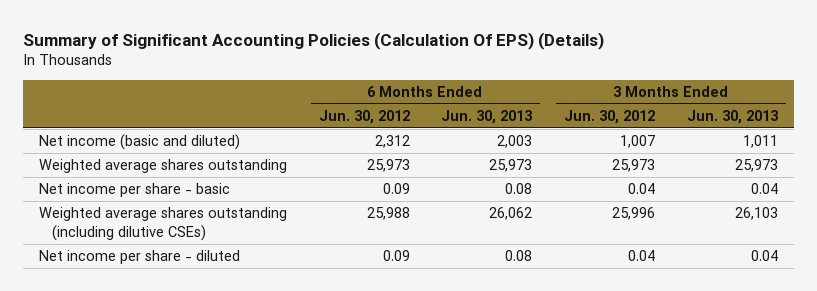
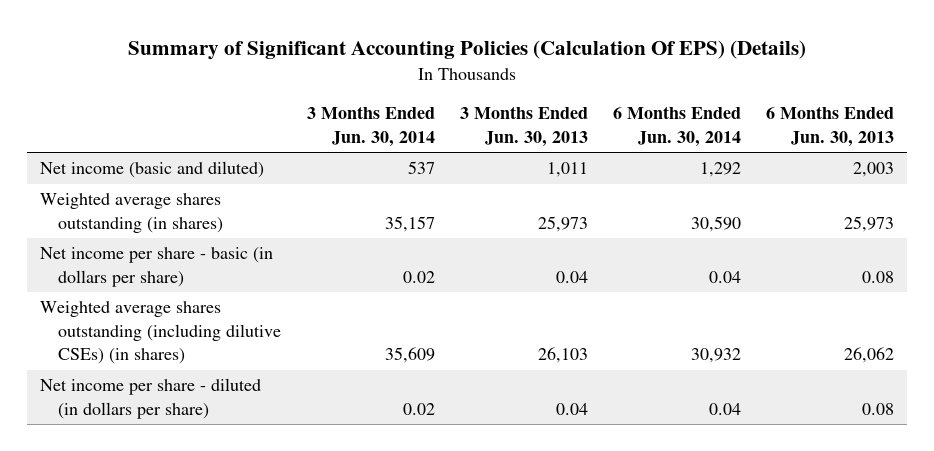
- | 6 Months Ended Jun. 30, 2012 | 6 Months Ended Jun. 30, 2013 | 3 Months Ended Jun. 30, 2012 | 3 Months Ended Jun. 30, 2013
+ | 3 Months Ended Jun. 30, 2014 | 3 Months Ended Jun. 30, 2013 | 6 Months Ended Jun. 30, 2014 | 6 Months Ended Jun. 30, 2013
- Weighted average shares outstanding | 25,973 | 25,973 | 25,973 | 25,973
- Net income per share - basic | 0.09 | 0.08 | 0.04 | 0.04
- Weighted average shares outstanding (including dilutive CSEs) | 25,988 | 26,062 | 25,996 | 26,103
- Net income per share - diluted | 0.09 | 0.08 | 0.04 | 0.04
+ Weighted average shares outstanding (in shares) | 35,157 | 25,973 | 30,590 | 25,973
+ Net income per share - basic (in dollars per share) | 0.02 | 0.04 | 0.04 | 0.08
+ Weighted average shares outstanding (including dilutive CSEs) (in shares) | 35,609 | 26,103 | 30,932 | 26,062
+ Net income per share - diluted (in dollars per share) | 0.02 | 0.04 | 0.04 | 0.08

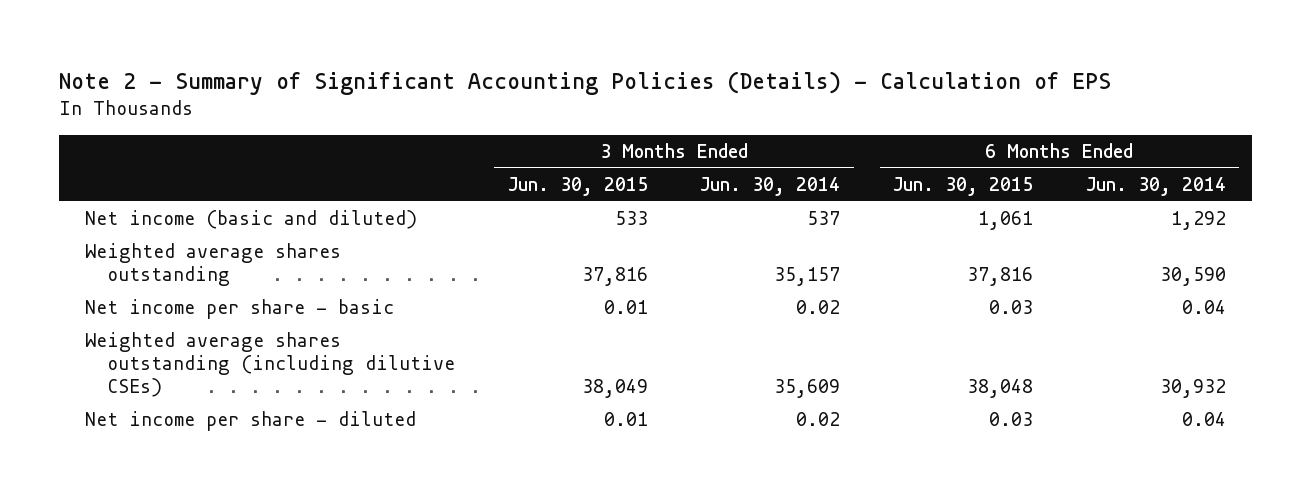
- Summary of Significant Accounting Policies (Calculation Of EPS) (Details)
+ Note 2 - Summary of Significant Accounting Policies (Details) - Calculation of EPS
- | 3 Months Ended Jun. 30, 2014 | 3 Months Ended Jun. 30, 2013 | 6 Months Ended Jun. 30, 2014 | 6 Months Ended Jun. 30, 2013
+ | 3 Months Ended Jun. 30, 2015 | 3 Months Ended Jun. 30, 2014 | 6 Months Ended Jun. 30, 2015 | 6 Months Ended Jun. 30, 2014
- Weighted average shares outstanding (in shares) | 35,157 | 25,973 | 30,590 | 25,973
- Net income per share - basic (in dollars per share) | 0.02 | 0.04 | 0.04 | 0.08
- Weighted average shares outstanding (including dilutive CSEs) (in shares) | 35,609 | 26,103 | 30,932 | 26,062
- Net income per share - diluted (in dollars per share) | 0.02 | 0.04 | 0.04 | 0.08
+ Weighted average shares outstanding | 37,816 | 35,157 | 37,816 | 30,590
+ Net income per share - basic | 0.01 | 0.02 | 0.03 | 0.04
+ Weighted average shares outstanding (including dilutive CSEs) | 38,049 | 35,609 | 38,048 | 30,932
+ Net income per share - diluted | 0.01 | 0.02 | 0.03 | 0.04

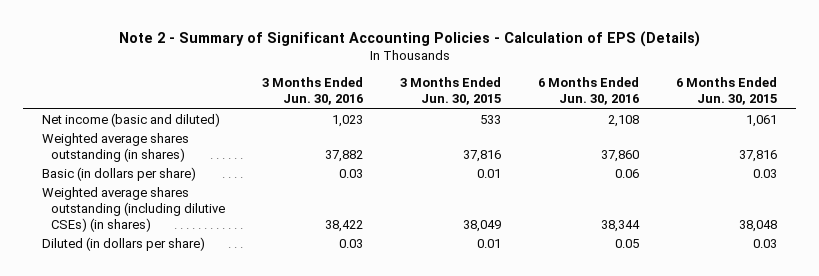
- Note 2 - Summary of Significant Accounting Policies (Details) - Calculation of EPS
+ Note 2 - Summary of Significant Accounting Policies - Calculation of EPS (Details)
- | 3 Months Ended Jun. 30, 2015 | 3 Months Ended Jun. 30, 2014 | 6 Months Ended Jun. 30, 2015 | 6 Months Ended Jun. 30, 2014
+ | 3 Months Ended Jun. 30, 2016 | 3 Months Ended Jun. 30, 2015 | 6 Months Ended Jun. 30, 2016 | 6 Months Ended Jun. 30, 2015
- Weighted average shares outstanding | 37,816 | 35,157 | 37,816 | 30,590
- Net income per share - basic | 0.01 | 0.02 | 0.03 | 0.04
- Weighted average shares outstanding (including dilutive CSEs) | 38,049 | 35,609 | 38,048 | 30,932
- Net income per share - diluted | 0.01 | 0.02 | 0.03 | 0.04
+ Weighted average shares outstanding (in shares) | 37,882 | 37,816 | 37,860 | 37,816
+ Basic (in dollars per share) | 0.03 | 0.01 | 0.06 | 0.03
+ Weighted average shares outstanding (including dilutive CSEs) (in shares) | 38,422 | 38,049 | 38,344 | 38,048
+ Diluted (in dollars per share) | 0.03 | 0.01 | 0.05 | 0.03

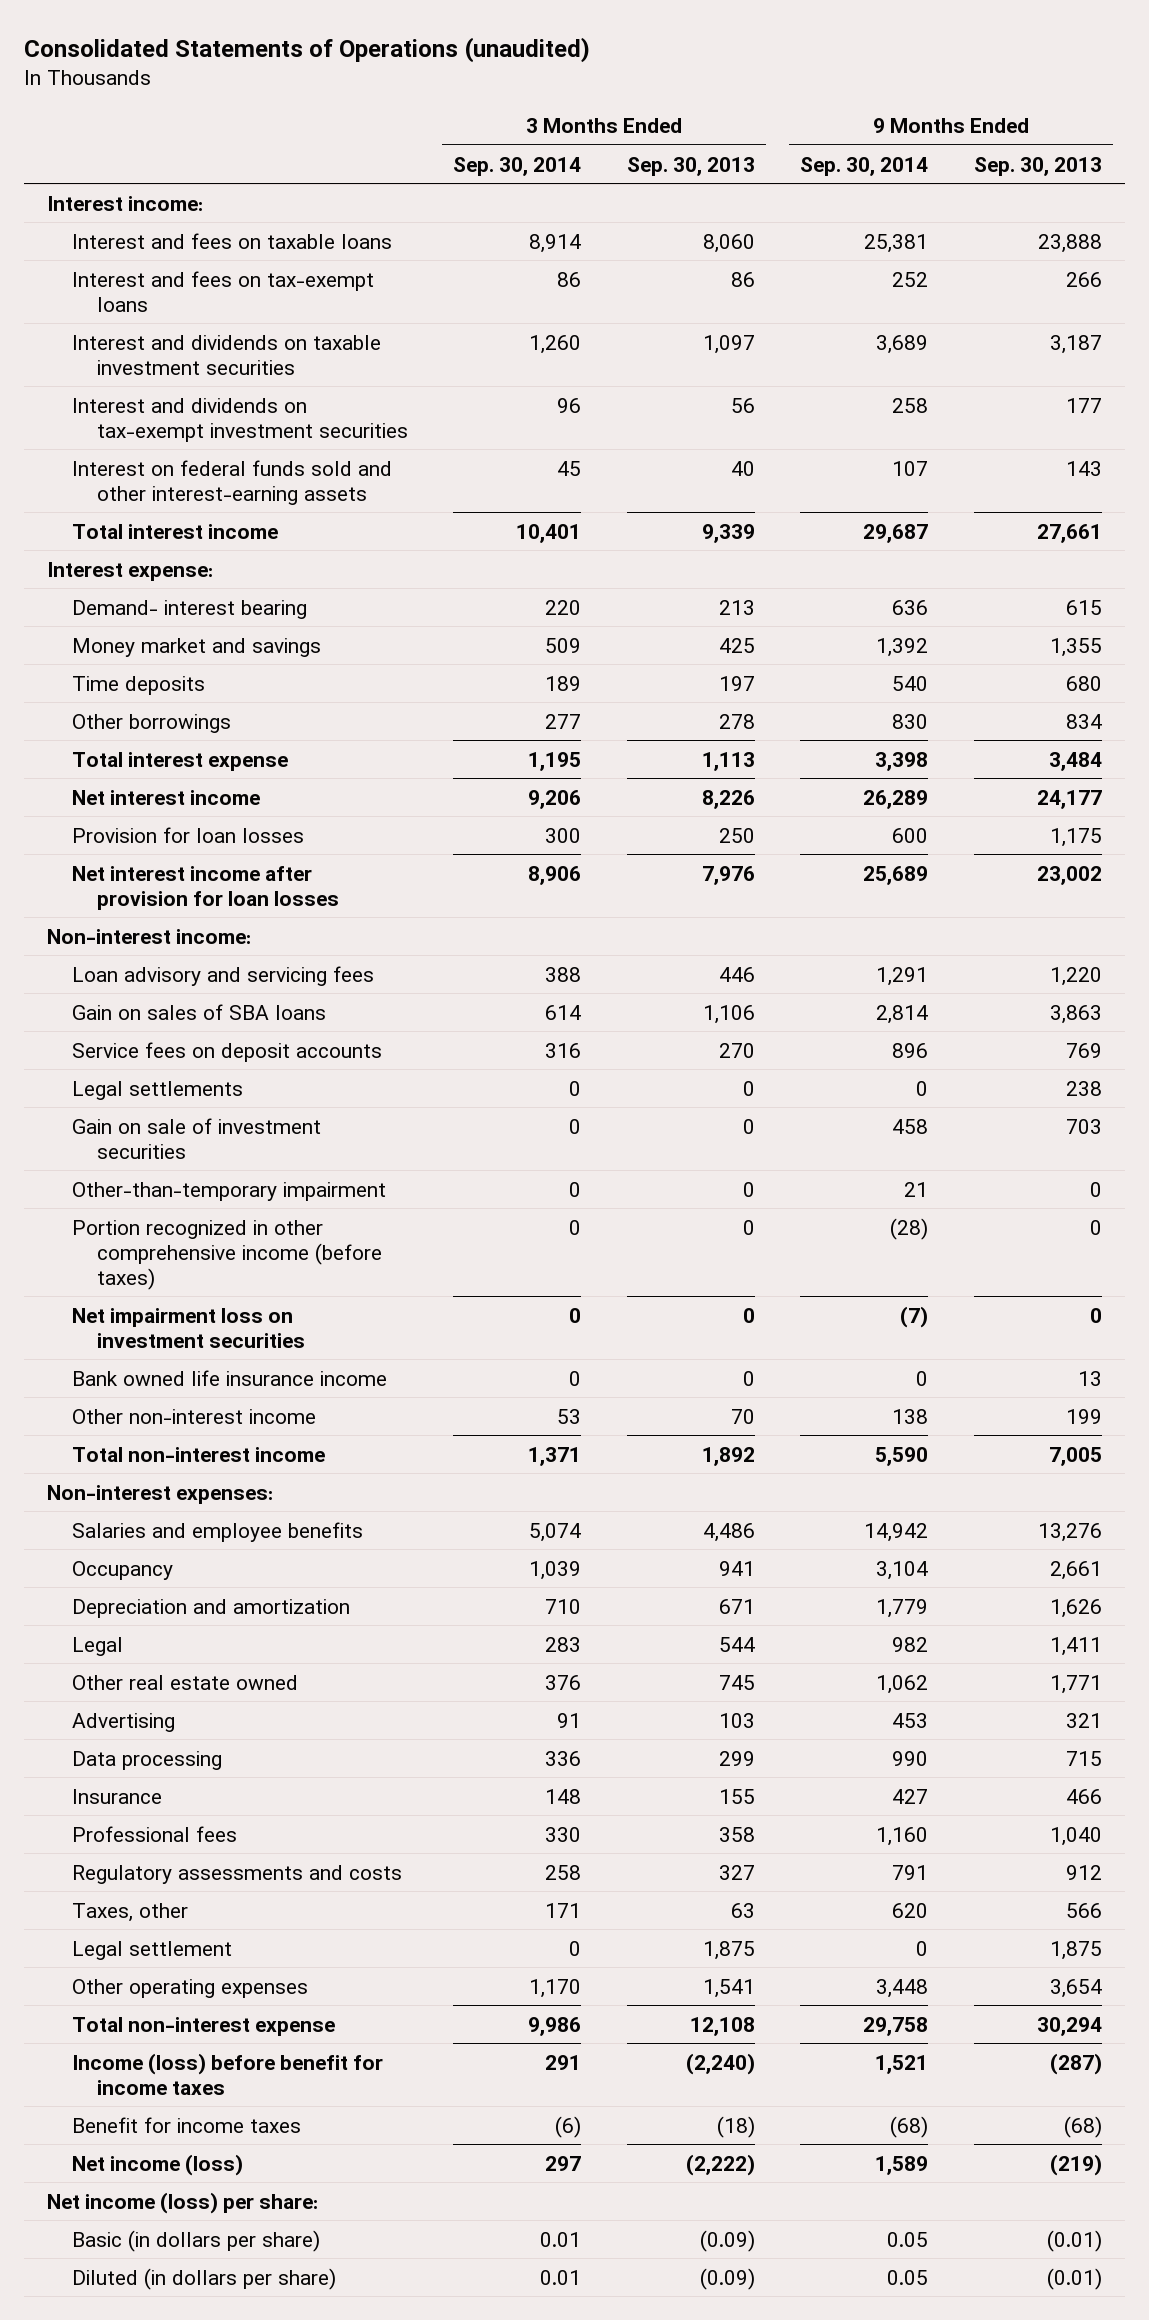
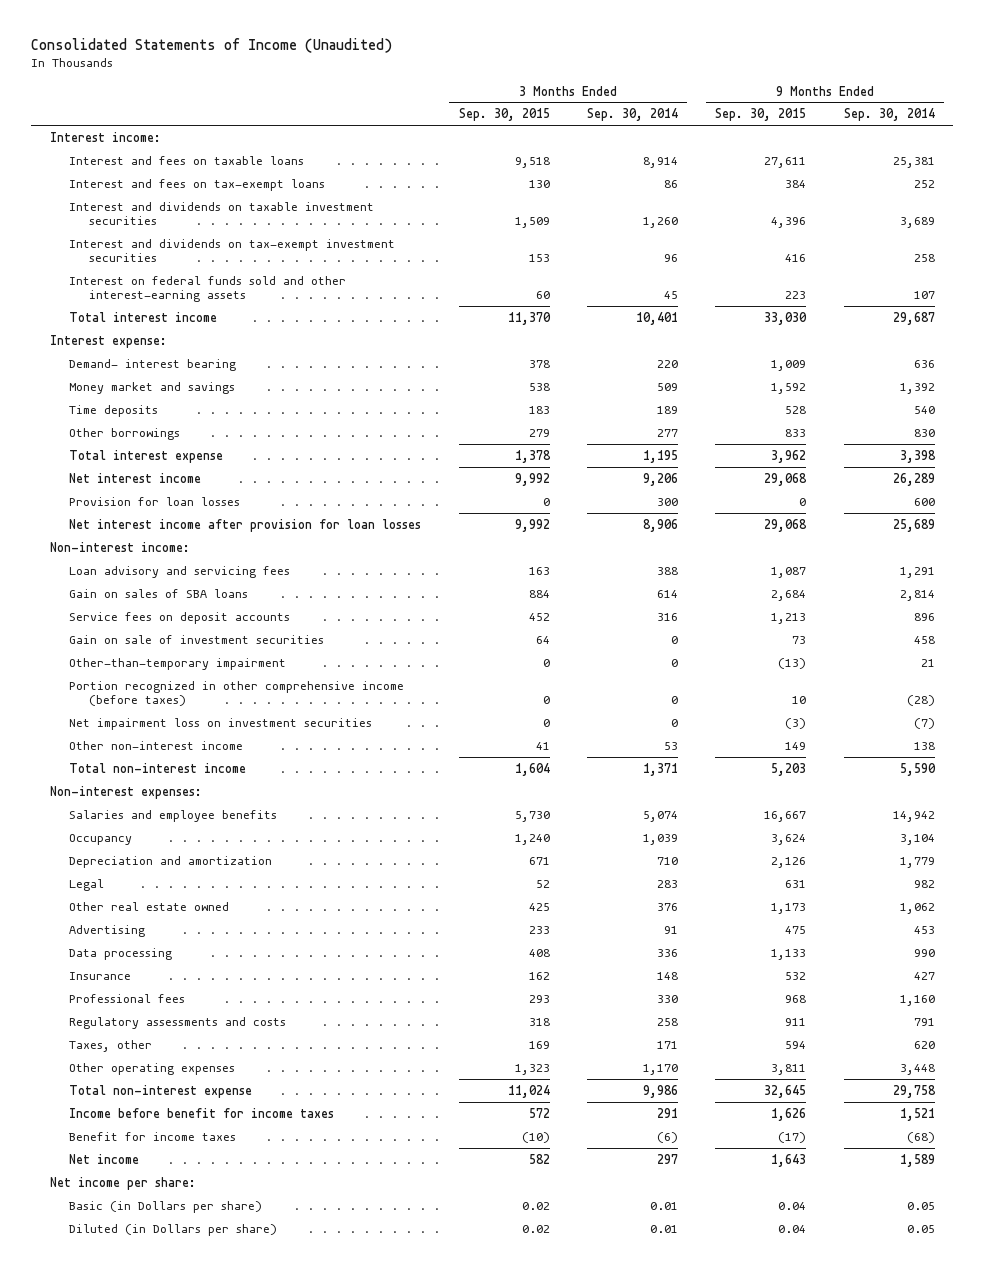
- Consolidated Statements of Operations (unaudited)
+ Consolidated Statements of Income (Unaudited)
- | 3 Months Ended Sep. 30, 2014 | 3 Months Ended Sep. 30, 2013 | 9 Months Ended Sep. 30, 2014 | 9 Months Ended Sep. 30, 2013
+ | 3 Months Ended Sep. 30, 2015 | 3 Months Ended Sep. 30, 2014 | 9 Months Ended Sep. 30, 2015 | 9 Months Ended Sep. 30, 2014
- Legal settlements | 0 | 0 | 0 | 238
- Bank owned life insurance income | 0 | 0 | 0 | 13
- Legal settlement | 0 | 1,875 | 0 | 1,875
- Income (loss) before benefit for income taxes | 291 | (2,240) | 1,521 | (287)
+ Income before benefit for income taxes | 572 | 291 | 1,626 | 1,521
- Net income (loss) | 297 | (2,222) | 1,589 | (219)
- Net income (loss) per share:
- Basic (in dollars per share) | 0.01 | (0.09) | 0.05 | (0.01)
- Diluted (in dollars per share) | 0.01 | (0.09) | 0.05 | (0.01)
+ Net income | 582 | 297 | 1,643 | 1,589
+ Net income per share:
+ Basic (in Dollars per share) | 0.02 | 0.01 | 0.04 | 0.05
+ Diluted (in Dollars per share) | 0.02 | 0.01 | 0.04 | 0.05

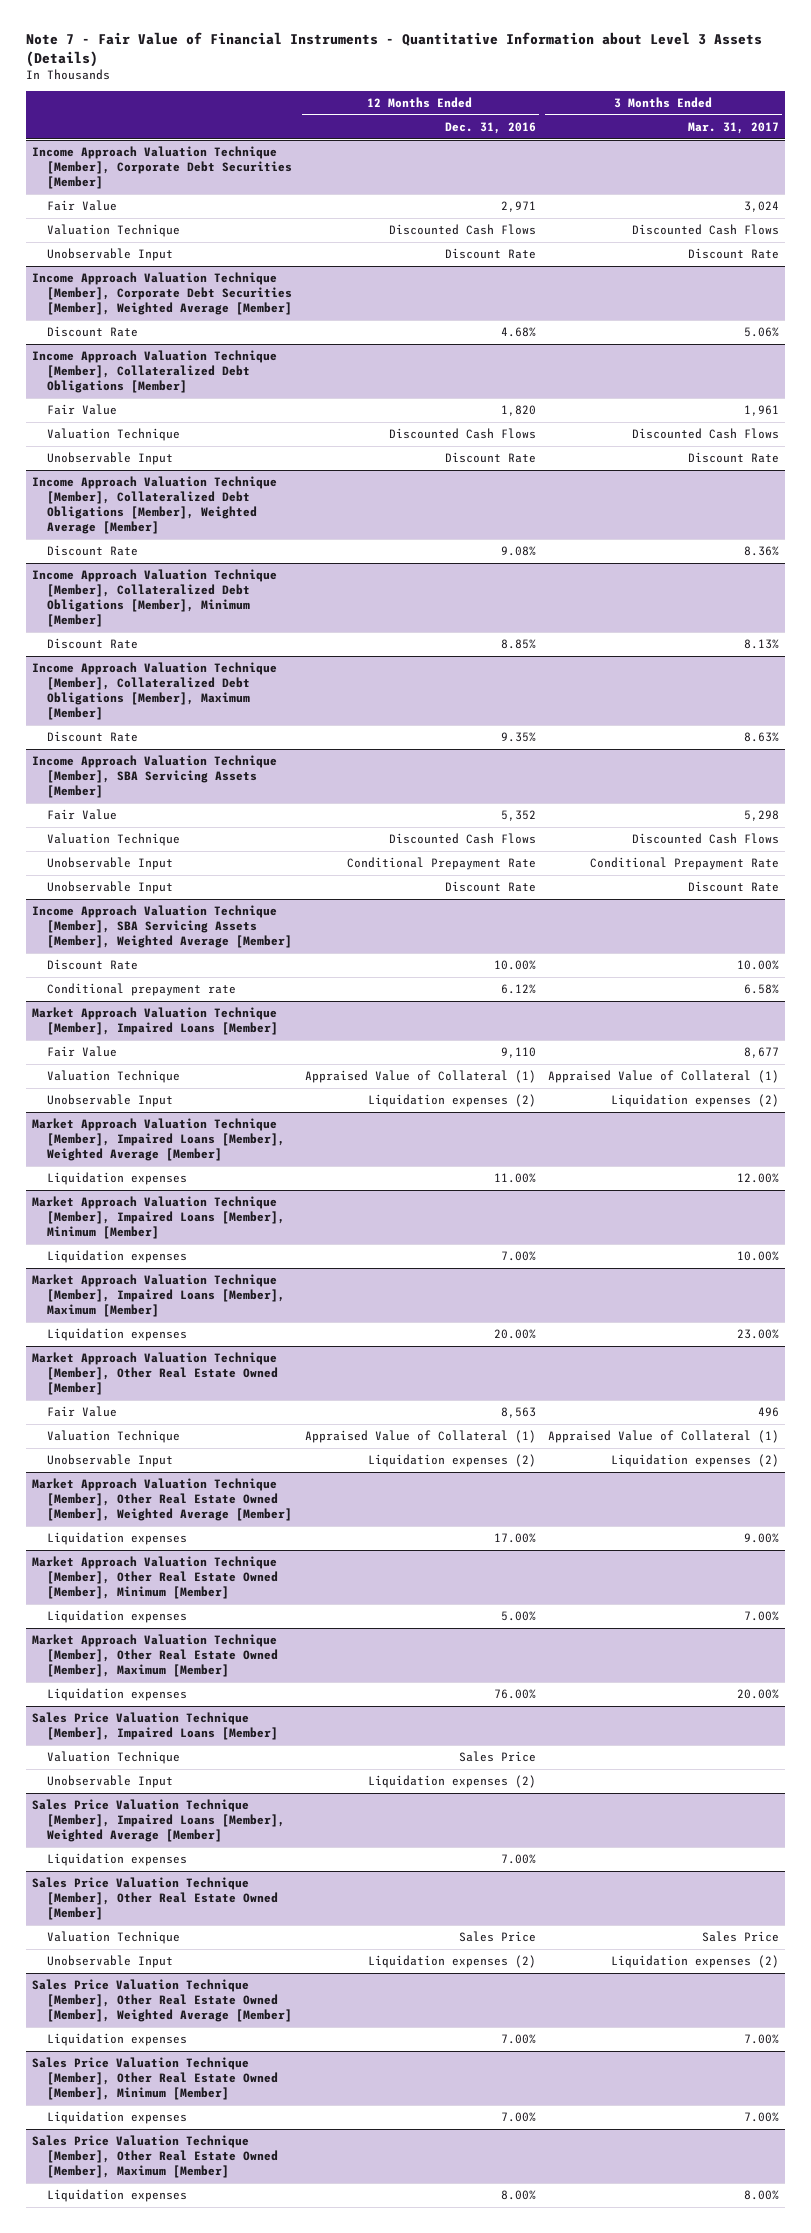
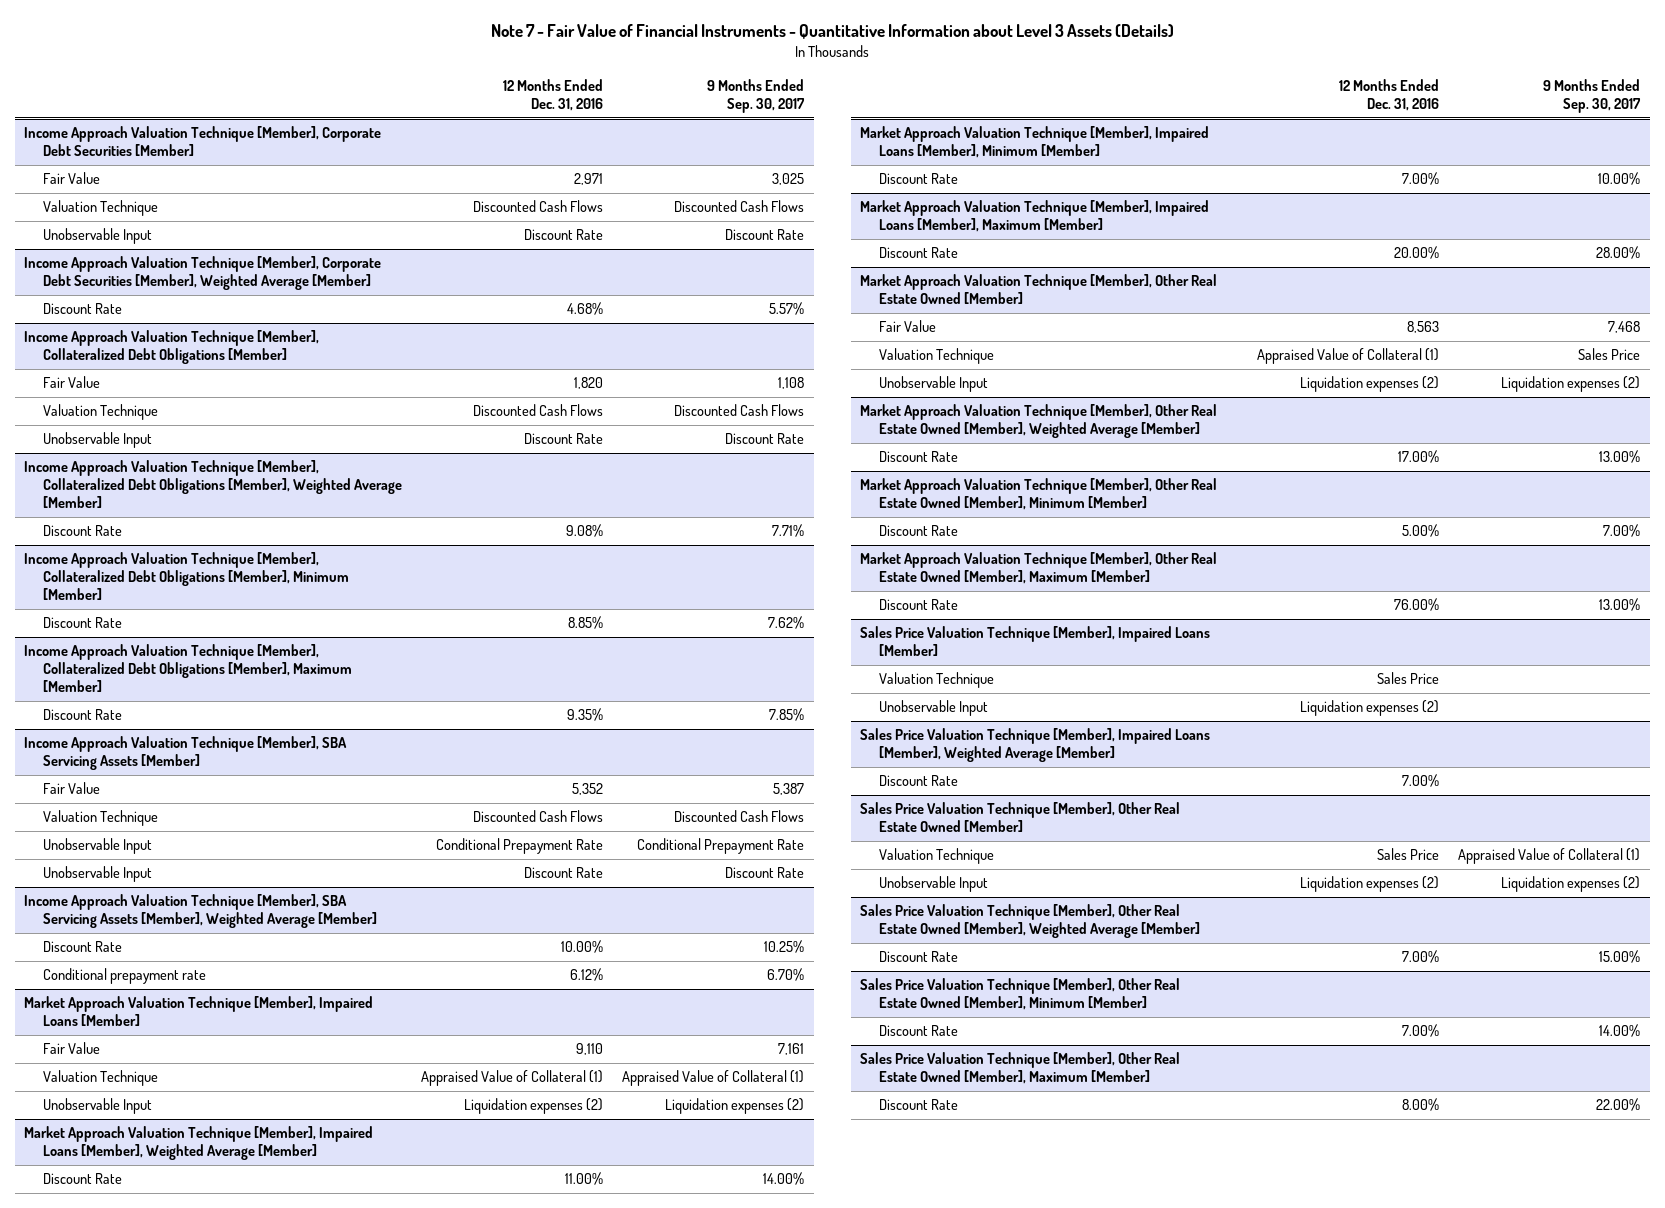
- | 12 Months Ended Dec. 31, 2016 | 3 Months Ended Mar. 31, 2017
+ | 12 Months Ended Dec. 31, 2016 | 9 Months Ended Sep. 30, 2017
@ Market Approach Valuation Technique [Member], Impaired Loans [Member], Weighted Average [Member]
- Liquidation expenses | 11.00% | 12.00%
+ Discount Rate | 11.00% | 14.00%
@ Market Approach Valuation Technique [Member], Impaired Loans [Member], Minimum [Member]
- Liquidation expenses | 7.00% | 10.00%
+ Discount Rate | 7.00% | 10.00%
@ Market Approach Valuation Technique [Member], Impaired Loans [Member], Maximum [Member]
- Liquidation expenses | 20.00% | 23.00%
+ Discount Rate | 20.00% | 28.00%
@ Market Approach Valuation Technique [Member], Other Real Estate Owned [Member], Weighted Average [Member]
- Liquidation expenses | 17.00% | 9.00%
+ Discount Rate | 17.00% | 13.00%
@ Market Approach Valuation Technique [Member], Other Real Estate Owned [Member], Minimum [Member]
- Liquidation expenses | 5.00% | 7.00%
+ Discount Rate | 5.00% | 7.00%
@ Market Approach Valuation Technique [Member], Other Real Estate Owned [Member], Maximum [Member]
- Liquidation expenses | 76.00% | 20.00%
+ Discount Rate | 76.00% | 13.00%
@ Sales Price Valuation Technique [Member], Impaired Loans [Member], Weighted Average [Member]
- Liquidation expenses | 7.00% |
+ Discount Rate | 7.00% |
@ Sales Price Valuation Technique [Member], Other Real Estate Owned [Member], Weighted Average [Member]
- Liquidation expenses | 7.00% | 7.00%
+ Discount Rate | 7.00% | 15.00%
@ Sales Price Valuation Technique [Member], Other Real Estate Owned [Member], Minimum [Member]
- Liquidation expenses | 7.00% | 7.00%
+ Discount Rate | 7.00% | 14.00%
@ Sales Price Valuation Technique [Member], Other Real Estate Owned [Member], Maximum [Member]
- Liquidation expenses | 8.00% | 8.00%
+ Discount Rate | 8.00% | 22.00%

